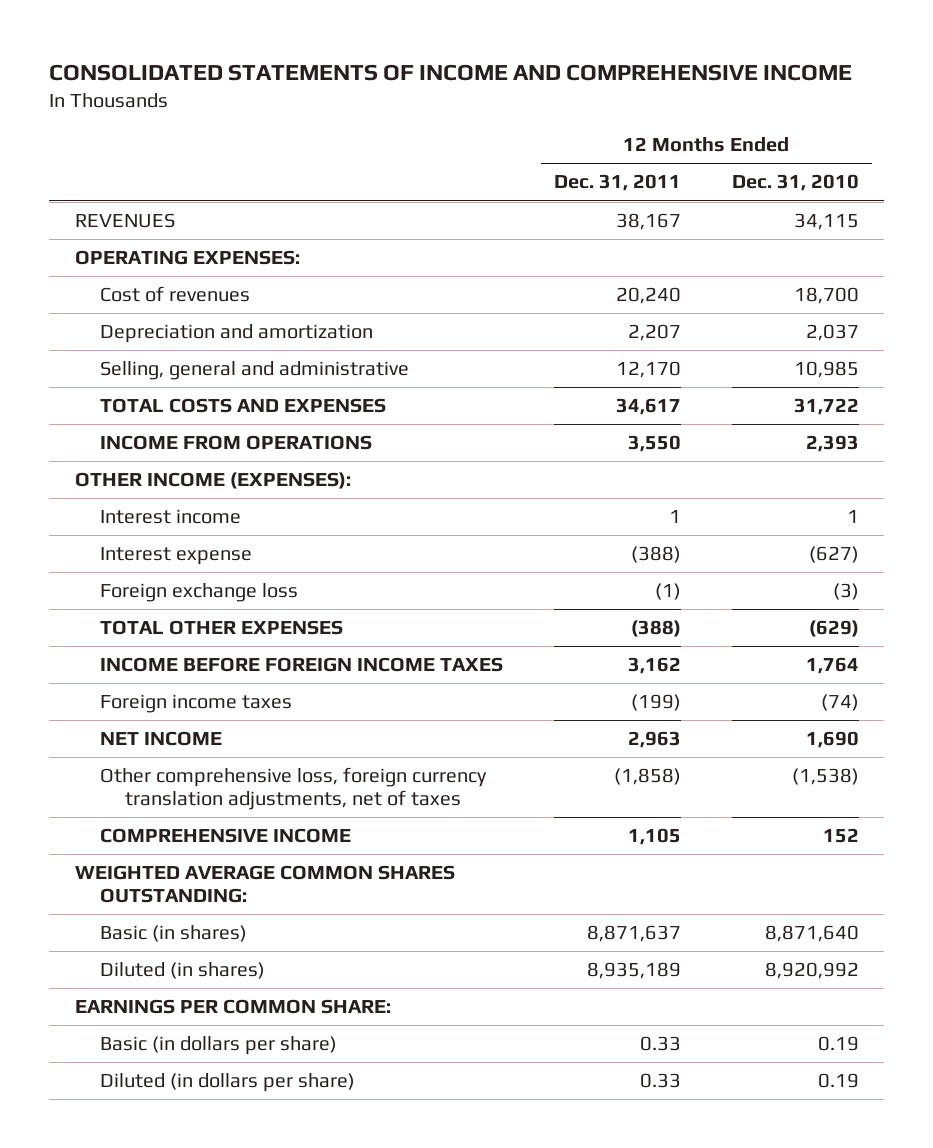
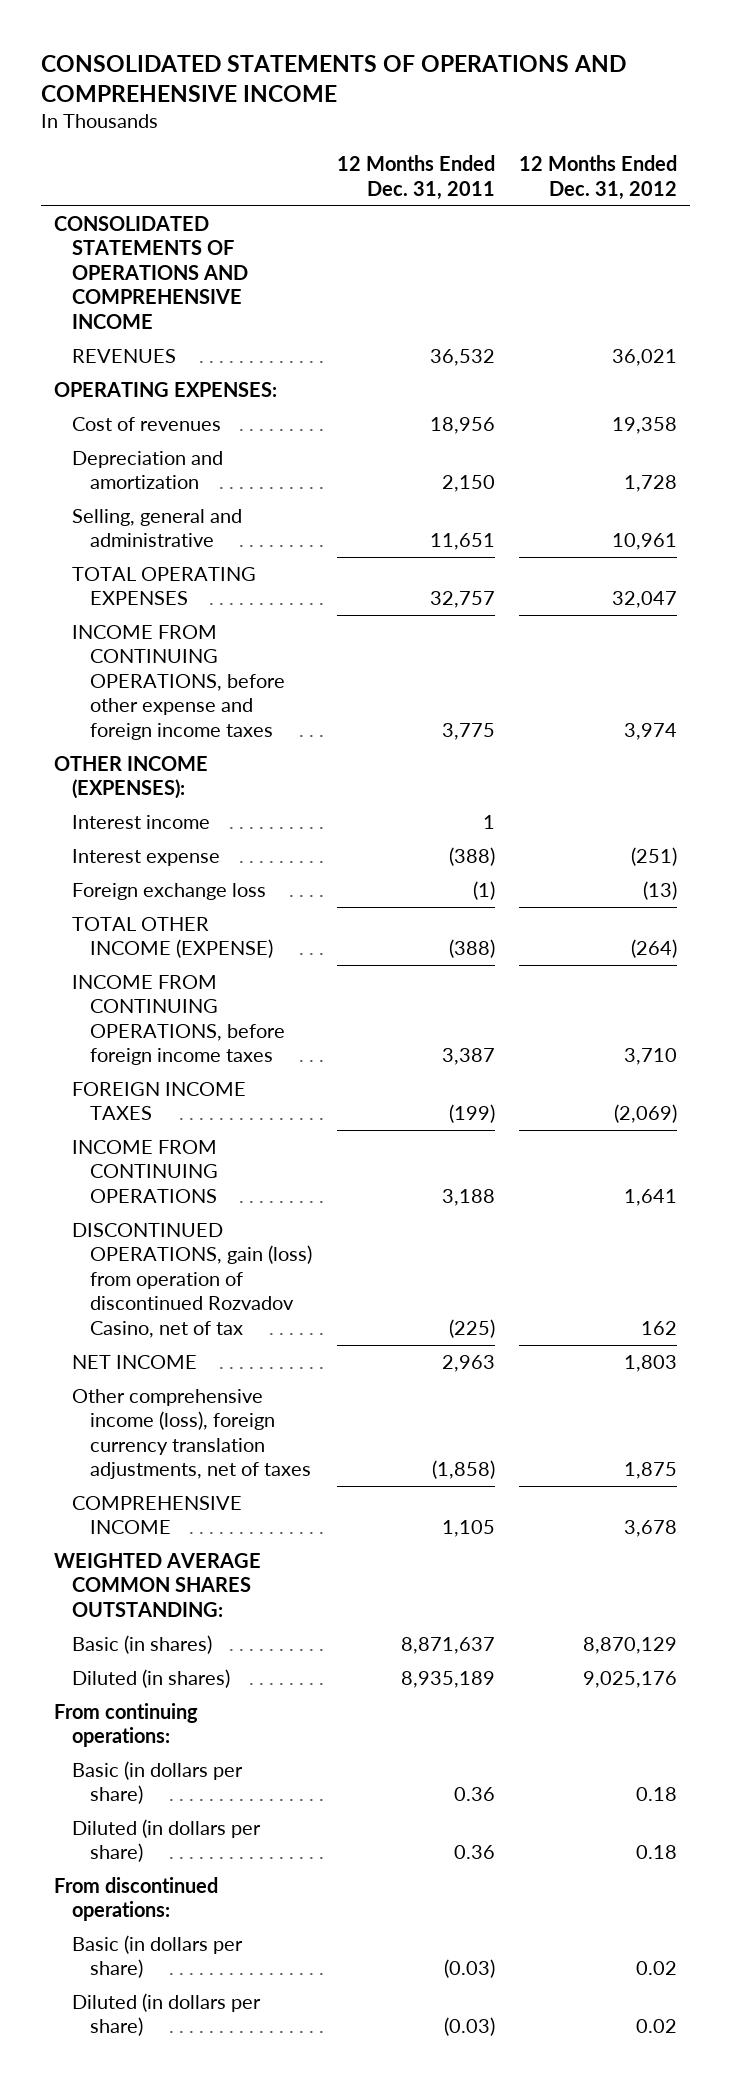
- CONSOLIDATED STATEMENTS OF INCOME AND COMPREHENSIVE INCOME
+ CONSOLIDATED STATEMENTS OF OPERATIONS AND COMPREHENSIVE INCOME
- | 12 Months Ended Dec. 31, 2011 | 12 Months Ended Dec. 31, 2010
+ | 12 Months Ended Dec. 31, 2011 | 12 Months Ended Dec. 31, 2012
- REVENUES | 38,167 | 34,115
+ CONSOLIDATED STATEMENTS OF OPERATIONS AND COMPREHENSIVE INCOME
+ REVENUES | 36,532 | 36,021
- Cost of revenues | 20,240 | 18,700
- Depreciation and amortization | 2,207 | 2,037
- Selling, general and administrative | 12,170 | 10,985
- TOTAL COSTS AND EXPENSES | 34,617 | 31,722
- INCOME FROM OPERATIONS | 3,550 | 2,393
+ Cost of revenues | 18,956 | 19,358
+ Depreciation and amortization | 2,150 | 1,728
+ Selling, general and administrative | 11,651 | 10,961
+ TOTAL OPERATING EXPENSES | 32,757 | 32,047
+ INCOME FROM CONTINUING OPERATIONS, before other expense and foreign income taxes | 3,775 | 3,974
- TOTAL OTHER EXPENSES | (388) | (629)
- INCOME BEFORE FOREIGN INCOME TAXES | 3,162 | 1,764
- Foreign income taxes | (199) | (74)
+ TOTAL OTHER INCOME (EXPENSE) | (388) | (264)
+ INCOME FROM CONTINUING OPERATIONS, before foreign income taxes | 3,387 | 3,710
+ FOREIGN INCOME TAXES | (199) | (2,069)
+ INCOME FROM CONTINUING OPERATIONS | 3,188 | 1,641
+ DISCONTINUED OPERATIONS, gain (loss) from operation of discontinued Rozvadov Casino, net of tax | (225) | 162
- Other comprehensive loss, foreign currency translation adjustments, net of taxes | (1,858) | (1,538)
+ Other comprehensive income (loss), foreign currency translation adjustments, net of taxes | (1,858) | 1,875
- EARNINGS PER COMMON SHARE:
- Basic (in dollars per share) | 0.33 | 0.19
- Diluted (in dollars per share) | 0.33 | 0.19
+ From continuing operations:
+ Basic (in dollars per share) | 0.36 | 0.18
+ Diluted (in dollars per share) | 0.36 | 0.18
+ From discontinued operations:
+ Basic (in dollars per share) | (0.03) | 0.02
+ Diluted (in dollars per share) | (0.03) | 0.02

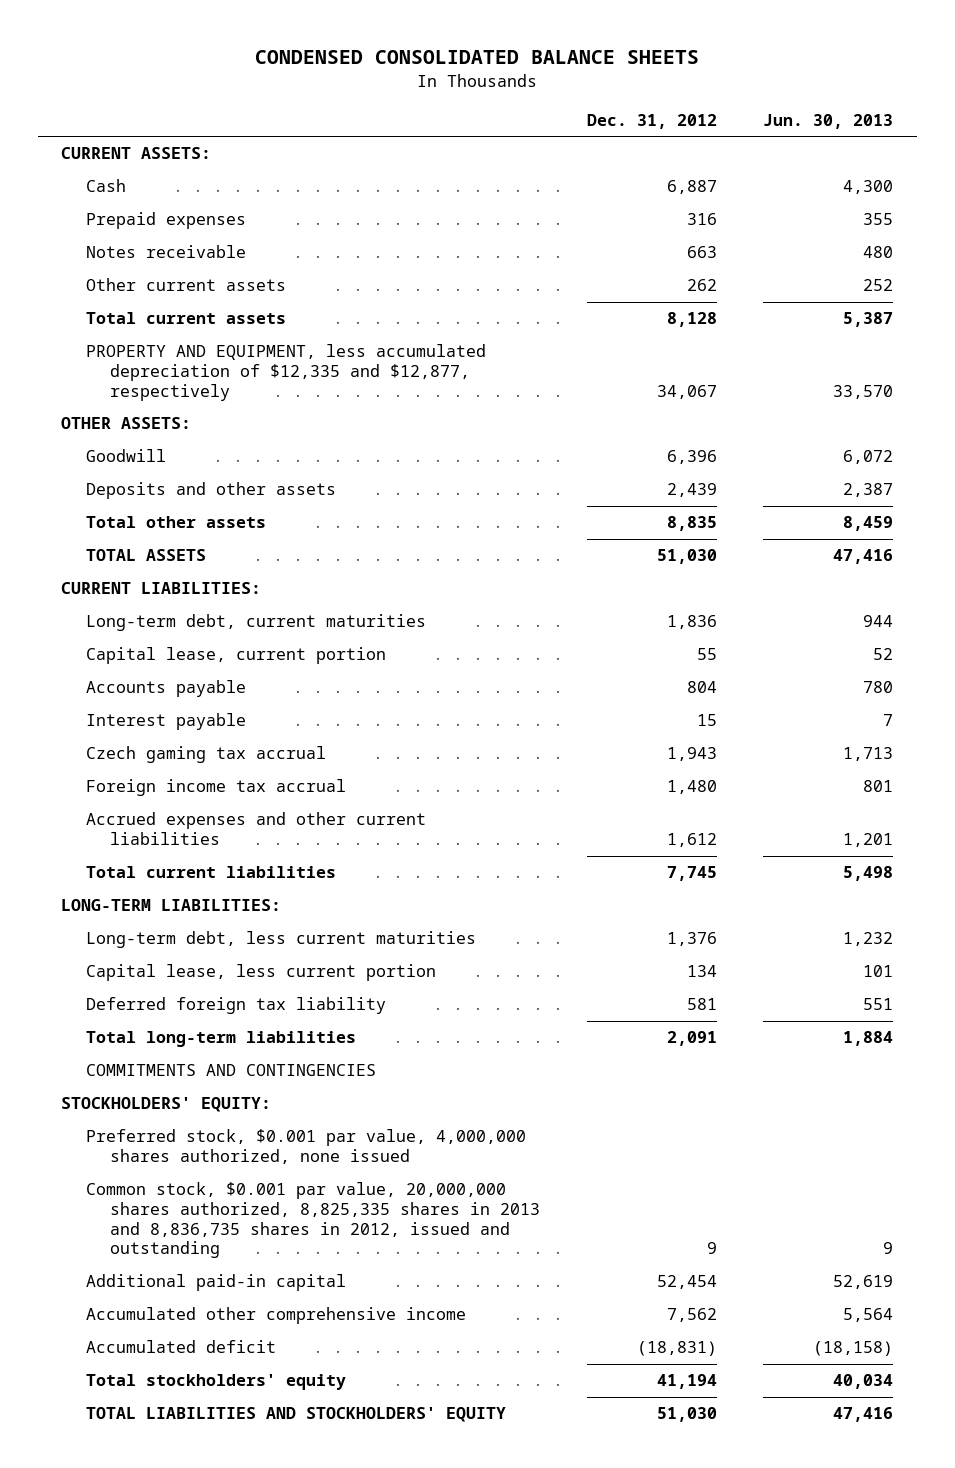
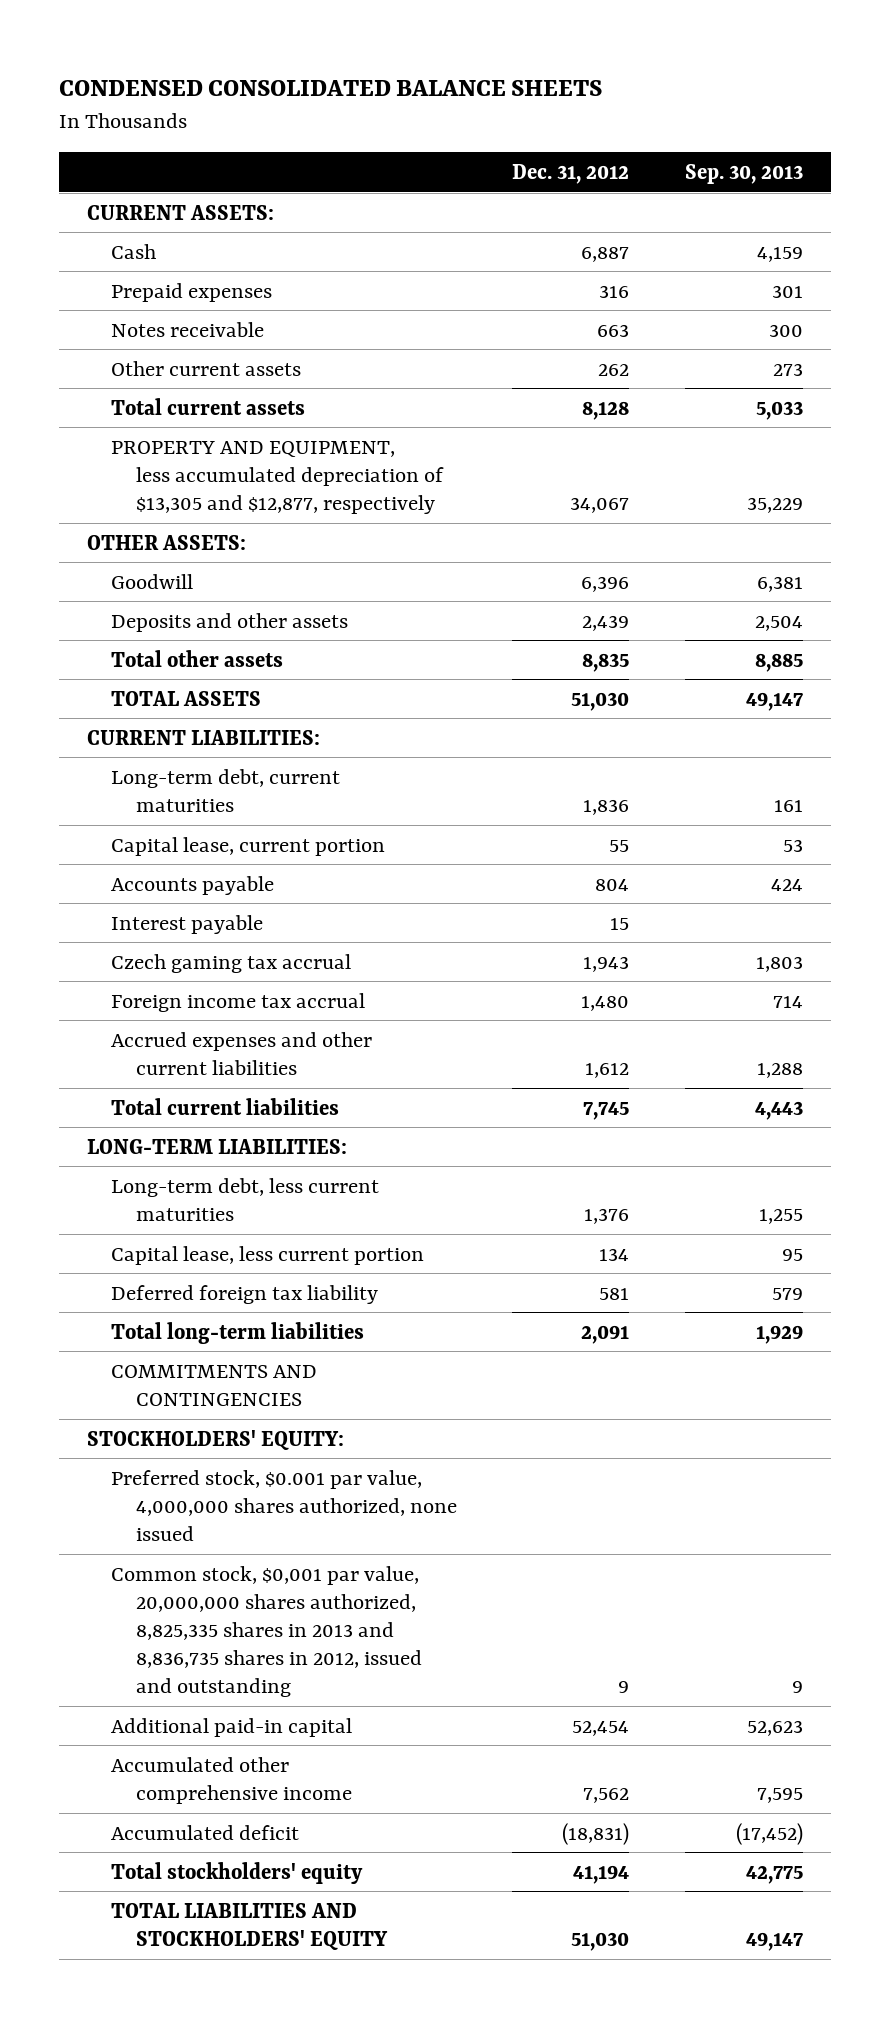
- | Dec. 31, 2012 | Jun. 30, 2013
+ | Dec. 31, 2012 | Sep. 30, 2013
- PROPERTY AND EQUIPMENT, less accumulated depreciation of $12,335 and $12,877, respectively | 34,067 | 33,570
+ PROPERTY AND EQUIPMENT, less accumulated depreciation of $13,305 and $12,877, respectively | 34,067 | 35,229
- Common stock, $0.001 par value, 20,000,000 shares authorized, 8,825,335 shares in 2013 and 8,836,735 shares in 2012, issued and outstanding | 9 | 9
+ Common stock, $0,001 par value, 20,000,000 shares authorized, 8,825,335 shares in 2013 and 8,836,735 shares in 2012, issued and outstanding | 9 | 9

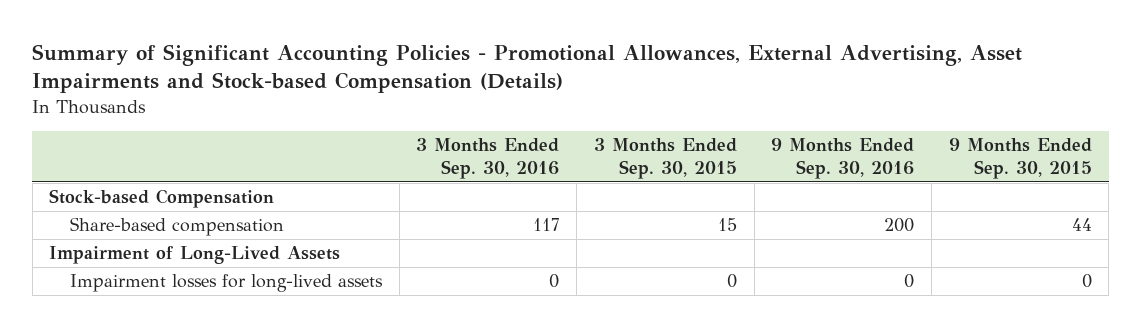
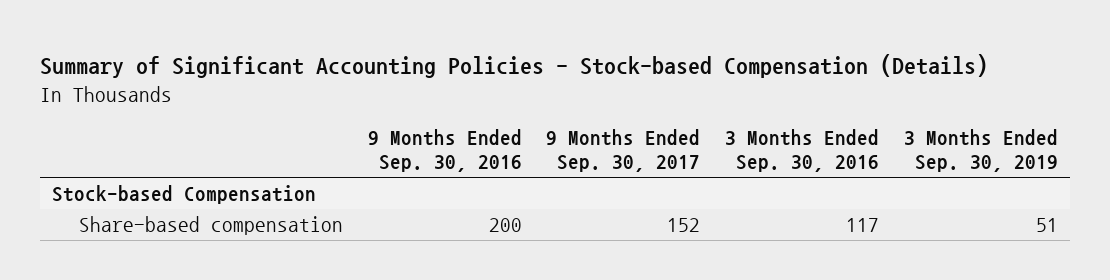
- Summary of Significant Accounting Policies - Promotional Allowances, External Advertising, Asset Impairments and Stock-based Compensation (Details)
+ Summary of Significant Accounting Policies - Stock-based Compensation (Details)
- | 3 Months Ended Sep. 30, 2016 | 3 Months Ended Sep. 30, 2015 | 9 Months Ended Sep. 30, 2016 | 9 Months Ended Sep. 30, 2015
+ | 9 Months Ended Sep. 30, 2016 | 9 Months Ended Sep. 30, 2017 | 3 Months Ended Sep. 30, 2016 | 3 Months Ended Sep. 30, 2019
- Impairment of Long-Lived Assets
- Impairment losses for long-lived assets | 0 | 0 | 0 | 0

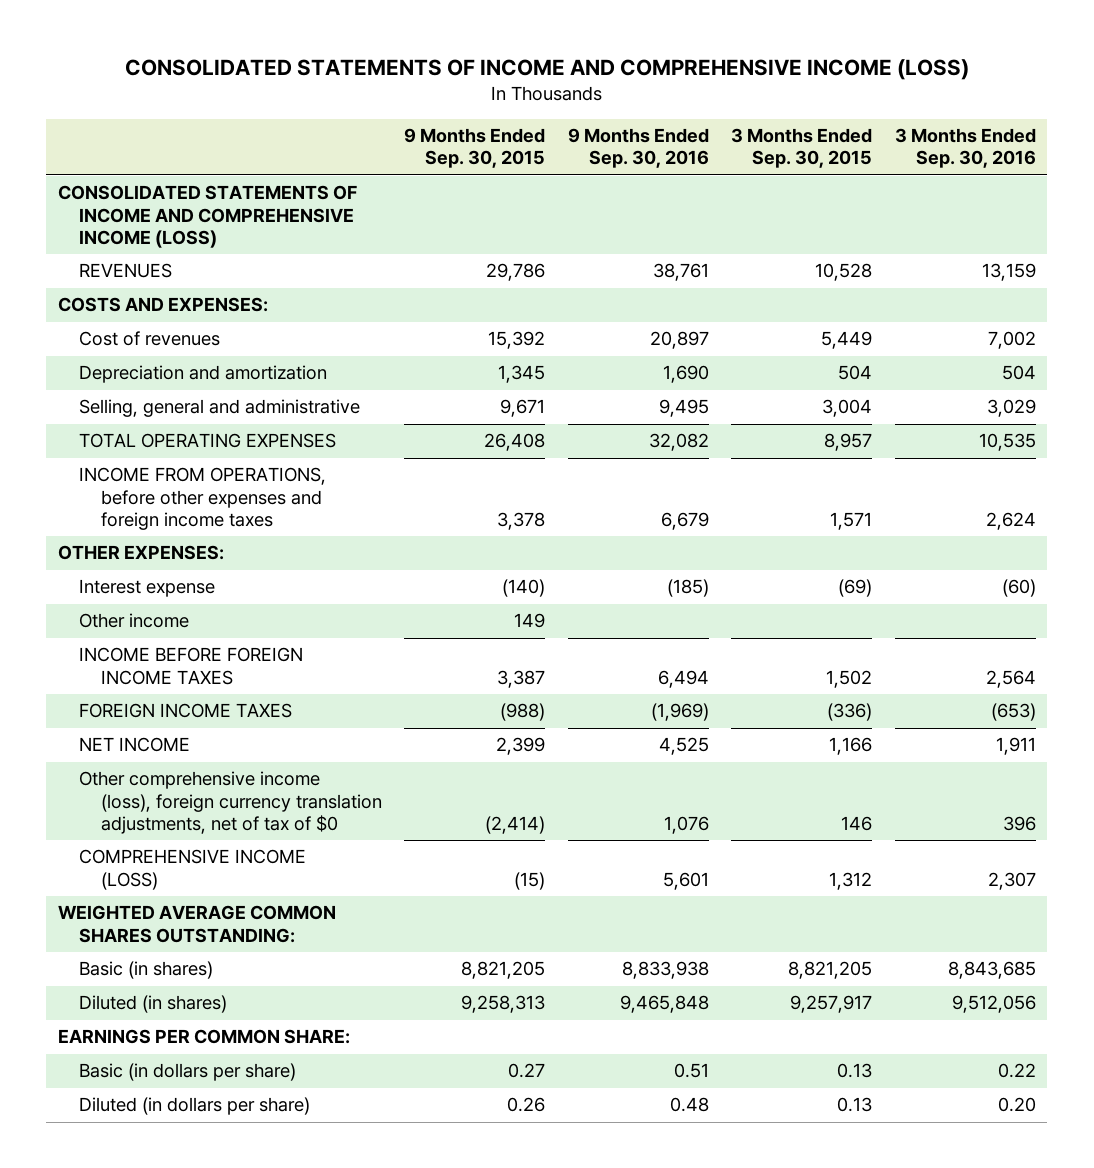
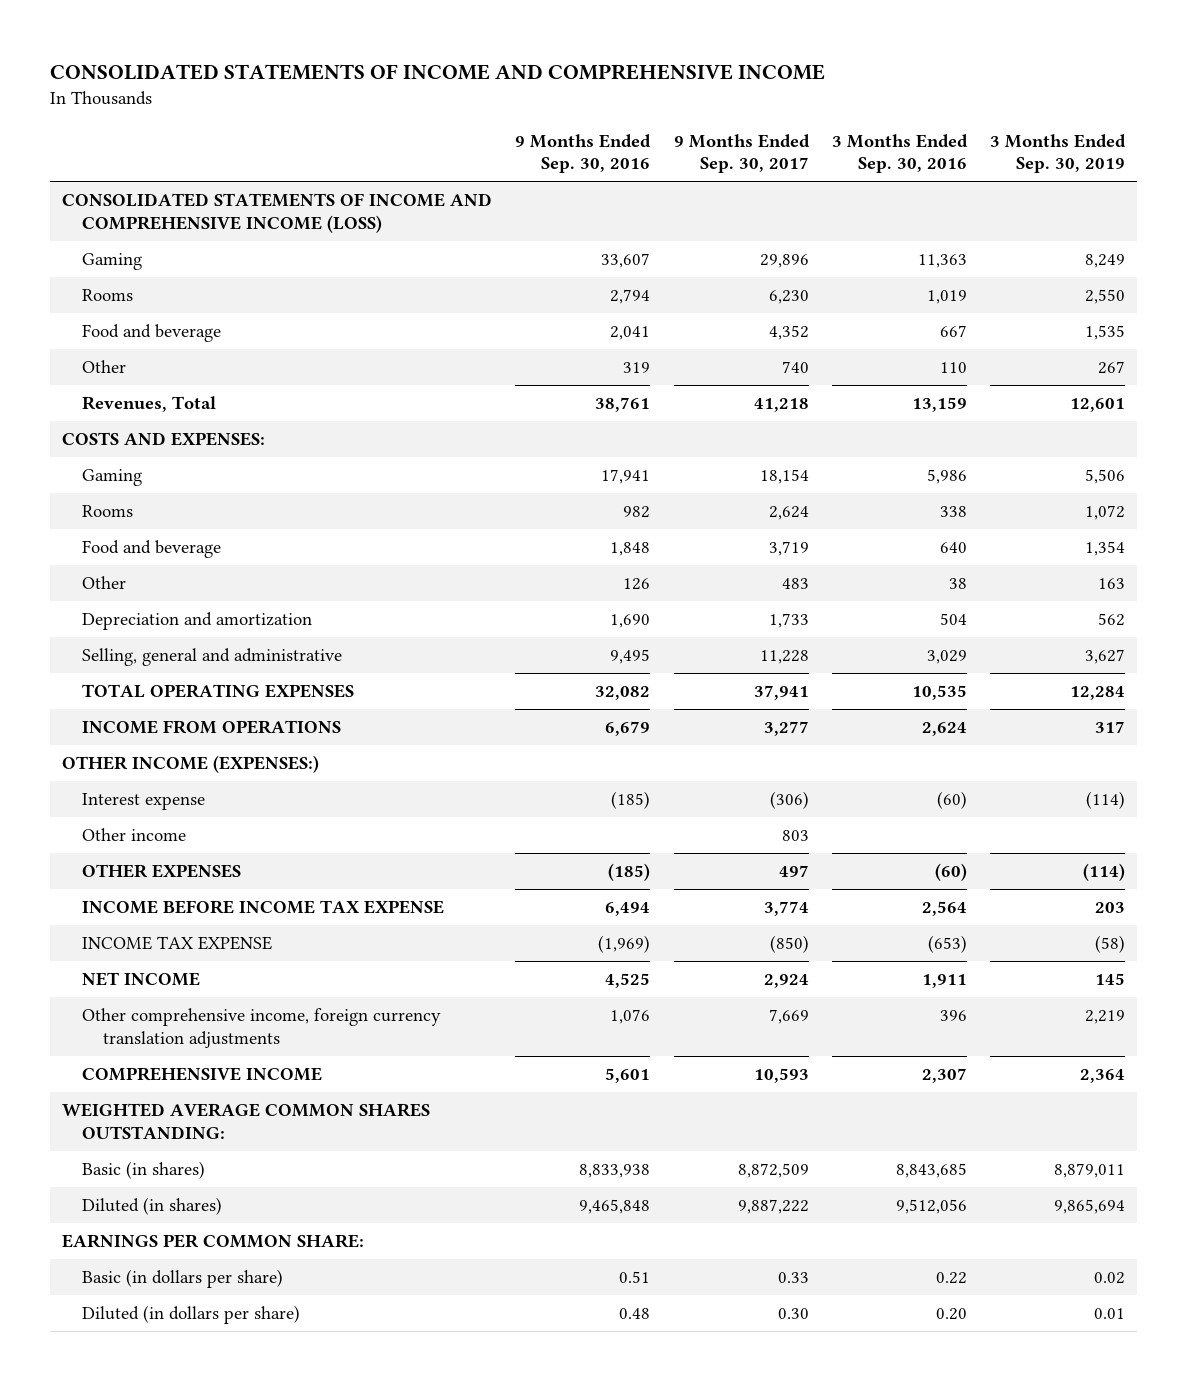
- CONSOLIDATED STATEMENTS OF INCOME AND COMPREHENSIVE INCOME (LOSS)
+ CONSOLIDATED STATEMENTS OF INCOME AND COMPREHENSIVE INCOME
- | 9 Months Ended Sep. 30, 2015 | 9 Months Ended Sep. 30, 2016 | 3 Months Ended Sep. 30, 2015 | 3 Months Ended Sep. 30, 2016
+ | 9 Months Ended Sep. 30, 2016 | 9 Months Ended Sep. 30, 2017 | 3 Months Ended Sep. 30, 2016 | 3 Months Ended Sep. 30, 2019
- REVENUES | 29,786 | 38,761 | 10,528 | 13,159
+ Gaming | 33,607 | 29,896 | 11,363 | 8,249
+ Rooms | 2,794 | 6,230 | 1,019 | 2,550
+ Food and beverage | 2,041 | 4,352 | 667 | 1,535
+ Other | 319 | 740 | 110 | 267
+ Revenues, Total | 38,761 | 41,218 | 13,159 | 12,601
- Cost of revenues | 15,392 | 20,897 | 5,449 | 7,002
+ Gaming | 17,941 | 18,154 | 5,986 | 5,506
+ Rooms | 982 | 2,624 | 338 | 1,072
+ Food and beverage | 1,848 | 3,719 | 640 | 1,354
+ Other | 126 | 483 | 38 | 163
- INCOME FROM OPERATIONS, before other expenses and foreign income taxes | 3,378 | 6,679 | 1,571 | 2,624
- OTHER EXPENSES:
+ INCOME FROM OPERATIONS | 6,679 | 3,277 | 2,624 | 317
+ OTHER INCOME (EXPENSES:)
- INCOME BEFORE FOREIGN INCOME TAXES | 3,387 | 6,494 | 1,502 | 2,564
- FOREIGN INCOME TAXES | (988) | (1,969) | (336) | (653)
+ OTHER EXPENSES | (185) | 497 | (60) | (114)
+ INCOME BEFORE INCOME TAX EXPENSE | 6,494 | 3,774 | 2,564 | 203
+ INCOME TAX EXPENSE | (1,969) | (850) | (653) | (58)
- Other comprehensive income (loss), foreign currency translation adjustments, net of tax of $0 | (2,414) | 1,076 | 146 | 396
- COMPREHENSIVE INCOME (LOSS) | (15) | 5,601 | 1,312 | 2,307
+ Other comprehensive income, foreign currency translation adjustments | 1,076 | 7,669 | 396 | 2,219
+ COMPREHENSIVE INCOME | 5,601 | 10,593 | 2,307 | 2,364

